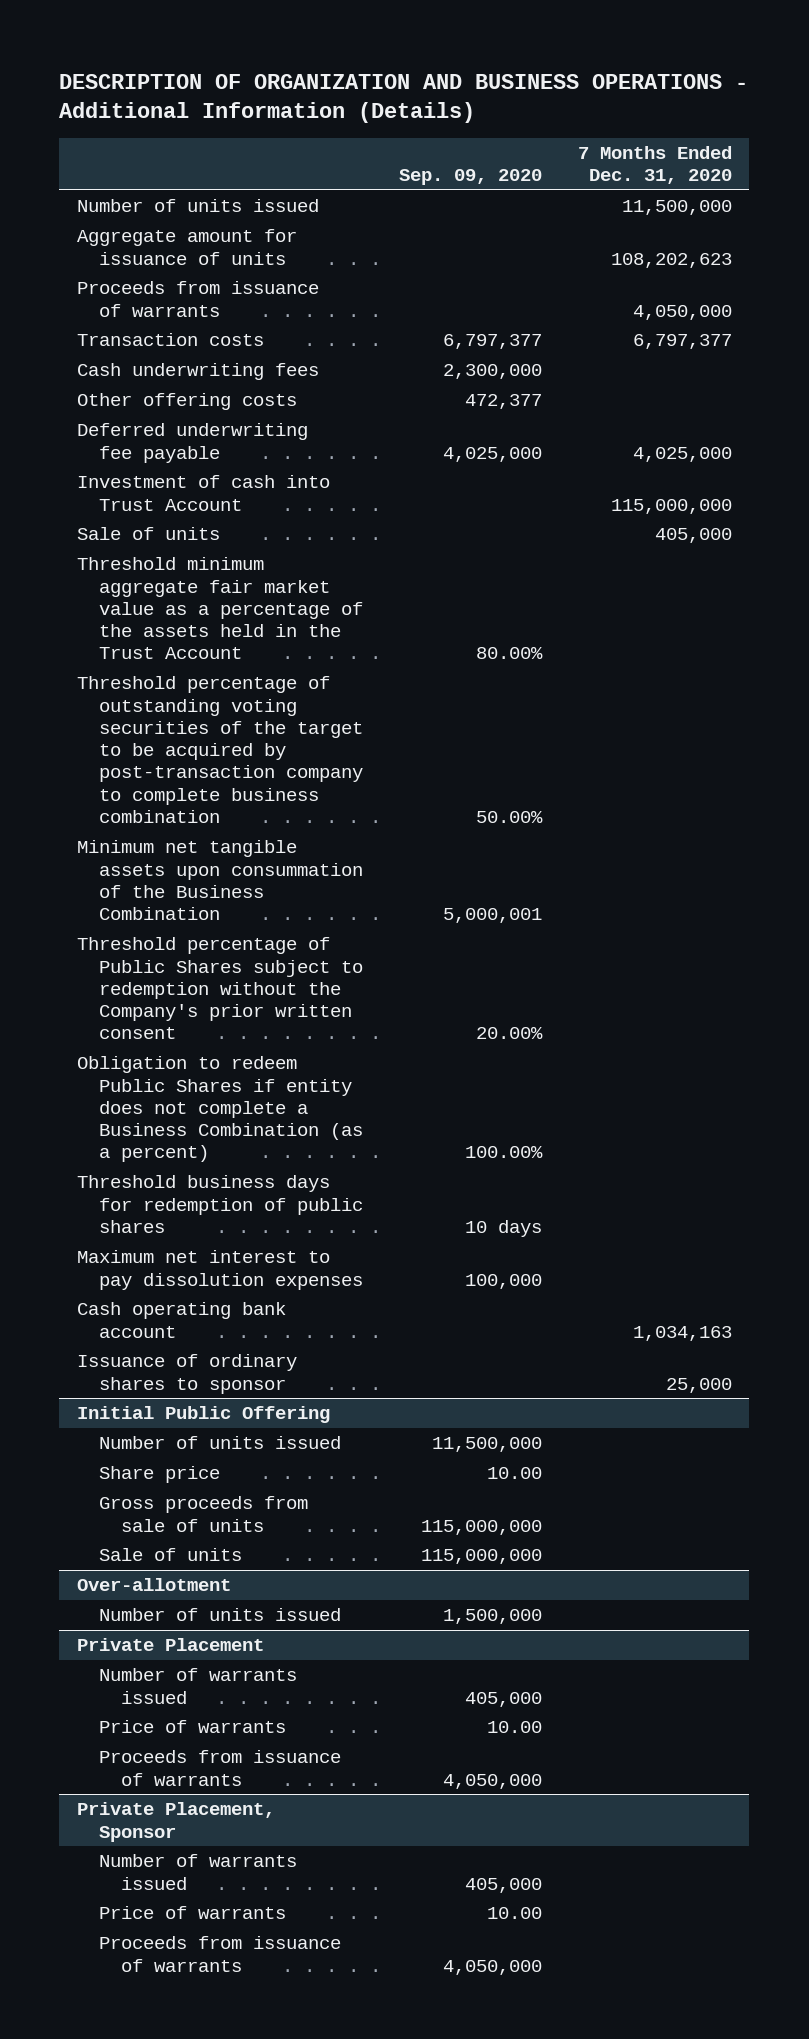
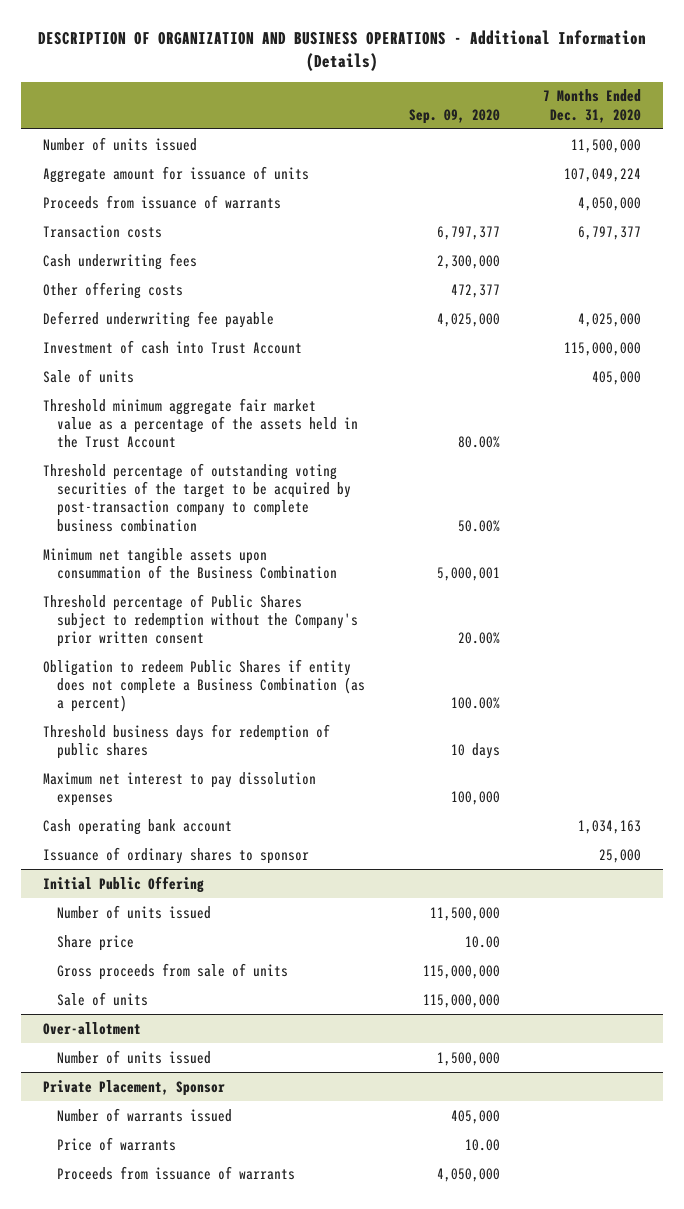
- Aggregate amount for issuance of units | | 108,202,623
+ Aggregate amount for issuance of units | | 107,049,224
- Private Placement
- Number of warrants issued | 405,000 |
- Price of warrants | 10.00 |
- Proceeds from issuance of warrants | 4,050,000 |

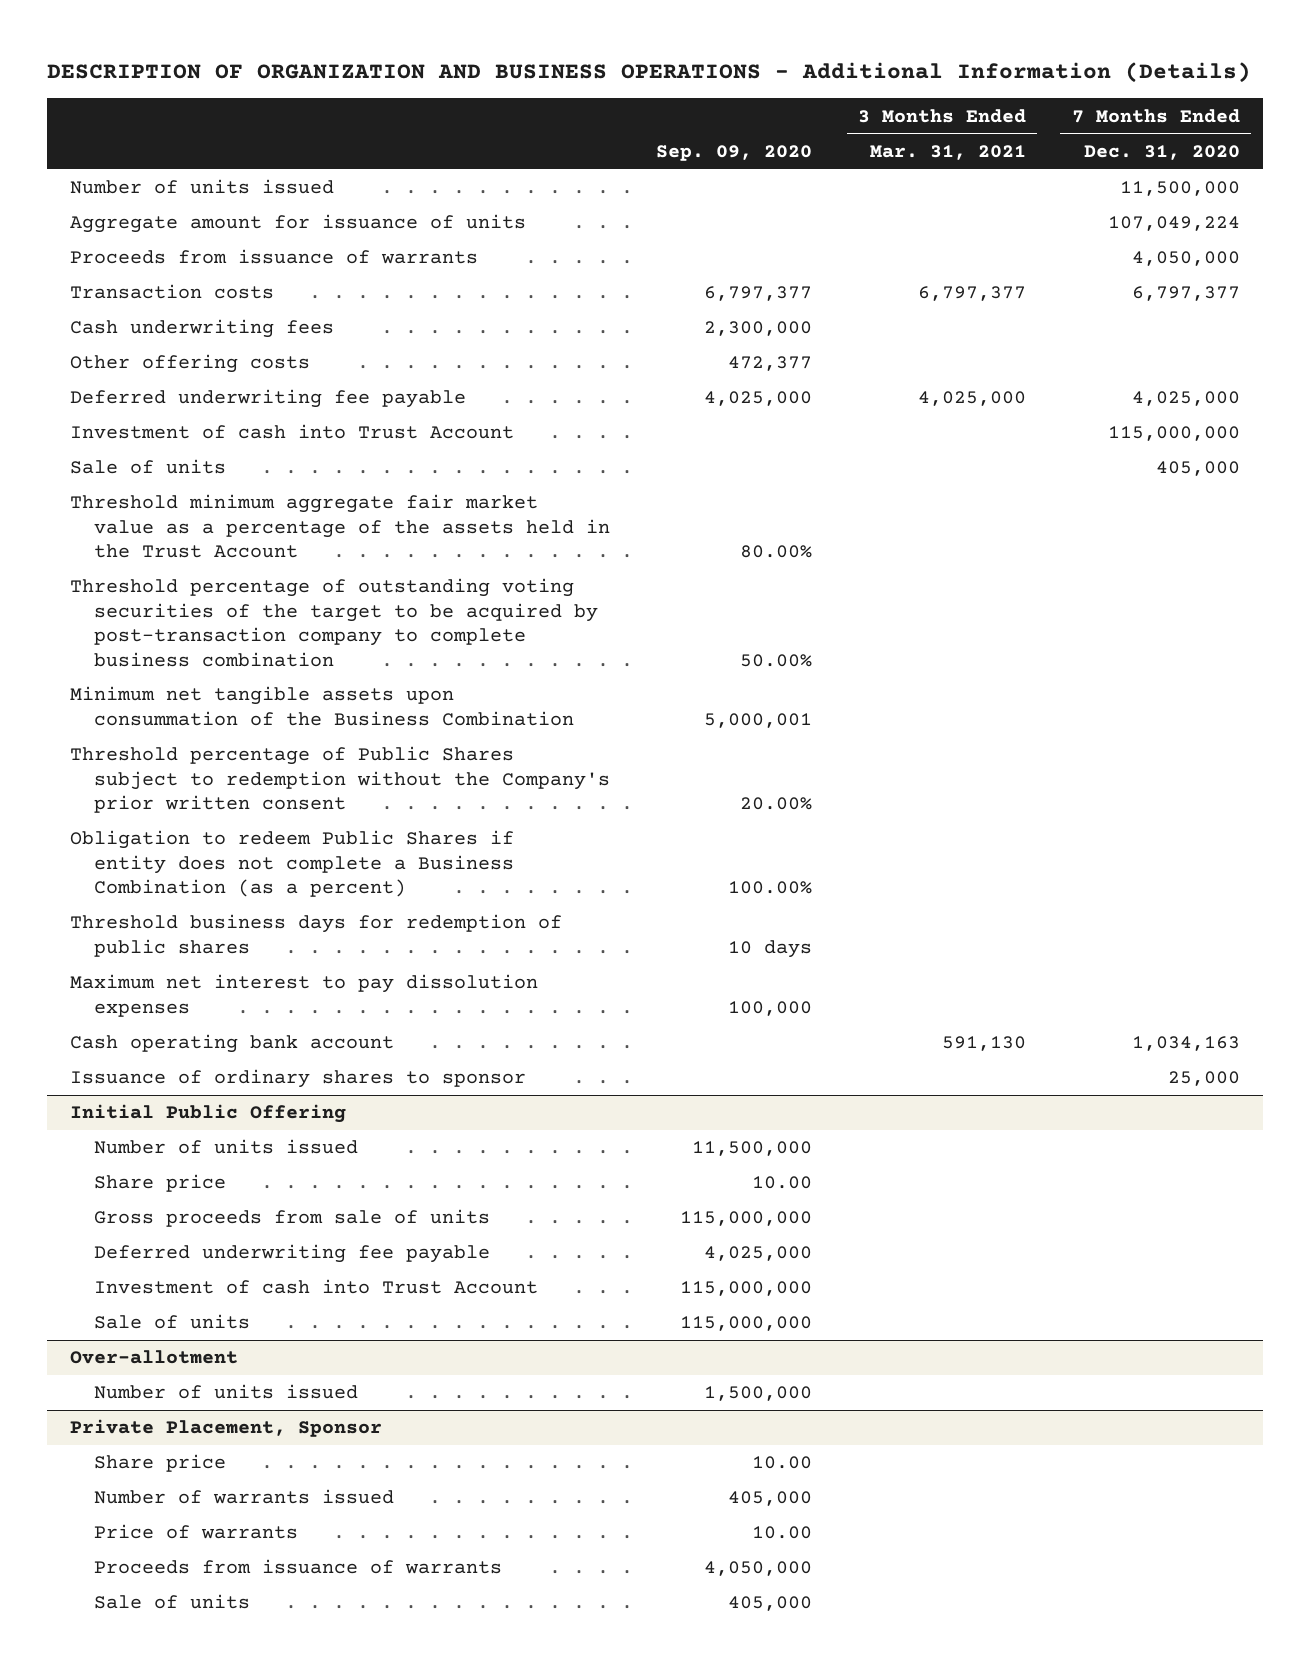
- | Sep. 09, 2020 | 7 Months Ended Dec. 31, 2020
+ | Sep. 09, 2020 | 3 Months Ended Mar. 31, 2021 | 7 Months Ended Dec. 31, 2020
@ Initial Public Offering
+ Deferred underwriting fee payable | 4,025,000 | |
+ Investment of cash into Trust Account | 115,000,000 | |
@ Private Placement, Sponsor
+ Share price | 10.00 | |
+ Sale of units | 405,000 | |

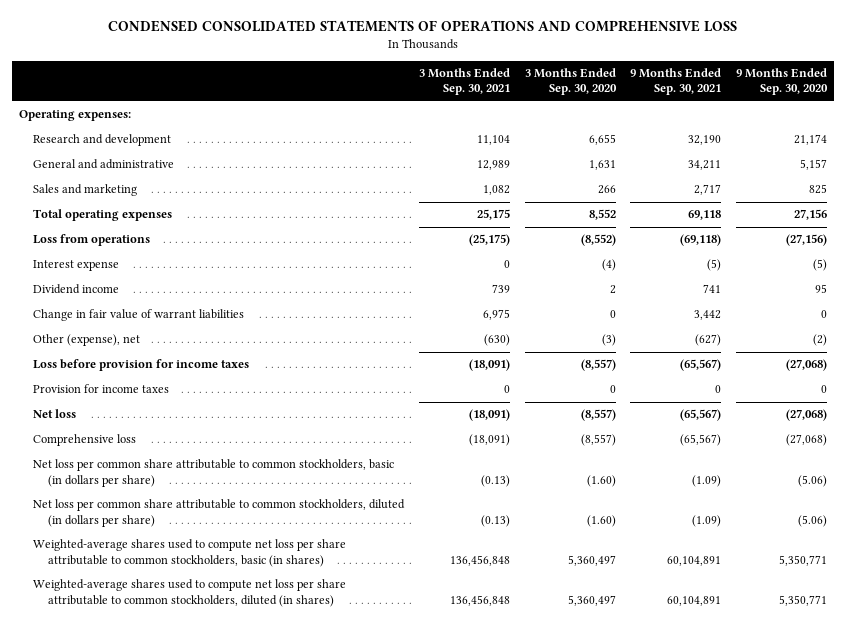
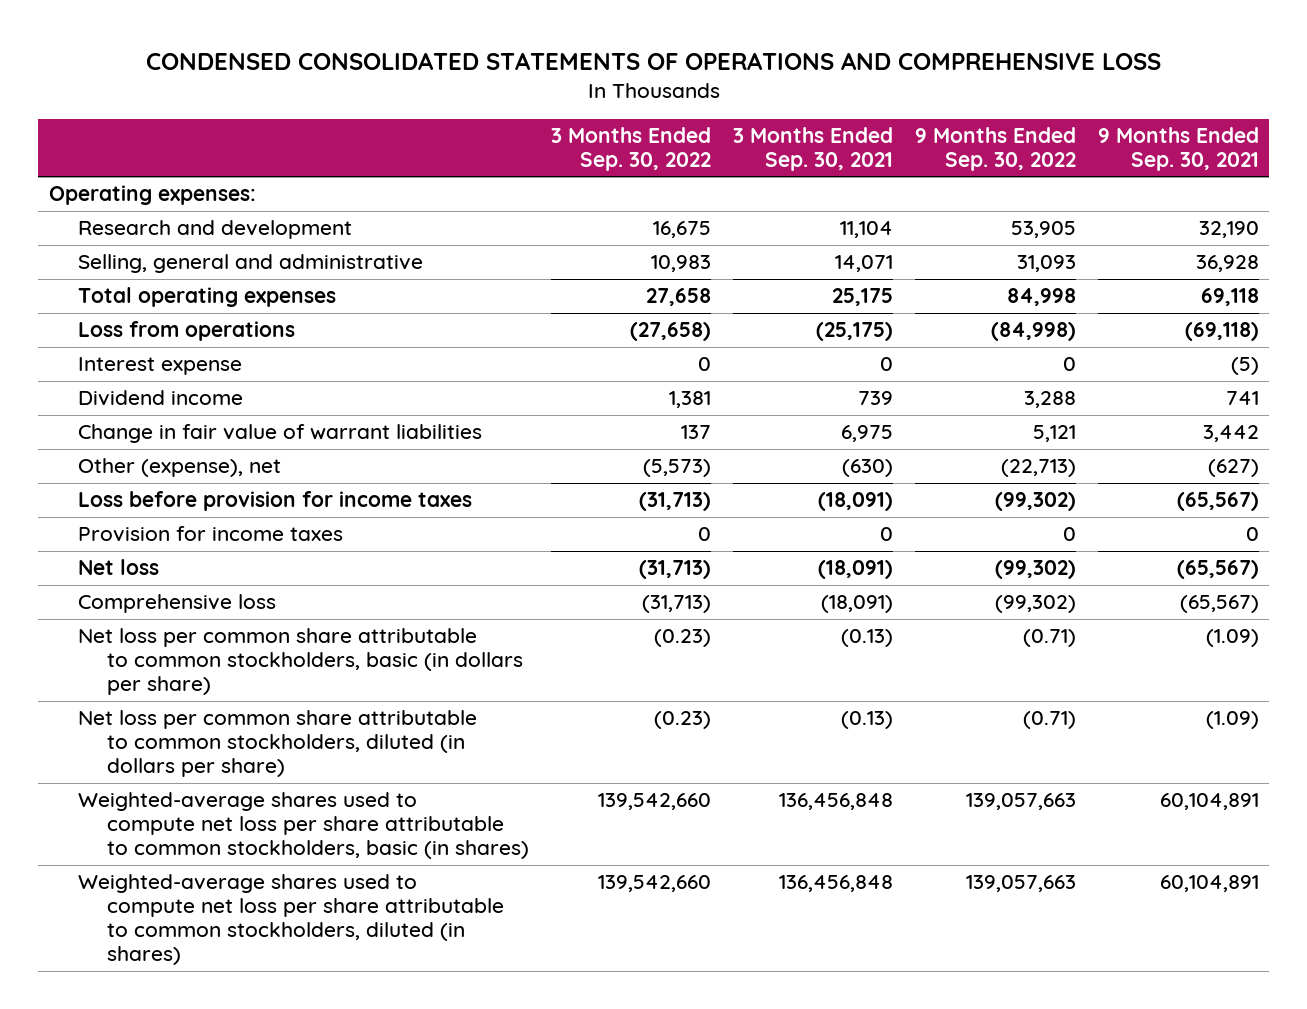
- | 3 Months Ended Sep. 30, 2021 | 3 Months Ended Sep. 30, 2020 | 9 Months Ended Sep. 30, 2021 | 9 Months Ended Sep. 30, 2020
+ | 3 Months Ended Sep. 30, 2022 | 3 Months Ended Sep. 30, 2021 | 9 Months Ended Sep. 30, 2022 | 9 Months Ended Sep. 30, 2021
- General and administrative | 12,989 | 1,631 | 34,211 | 5,157
- Sales and marketing | 1,082 | 266 | 2,717 | 825
+ Selling, general and administrative | 10,983 | 14,071 | 31,093 | 36,928

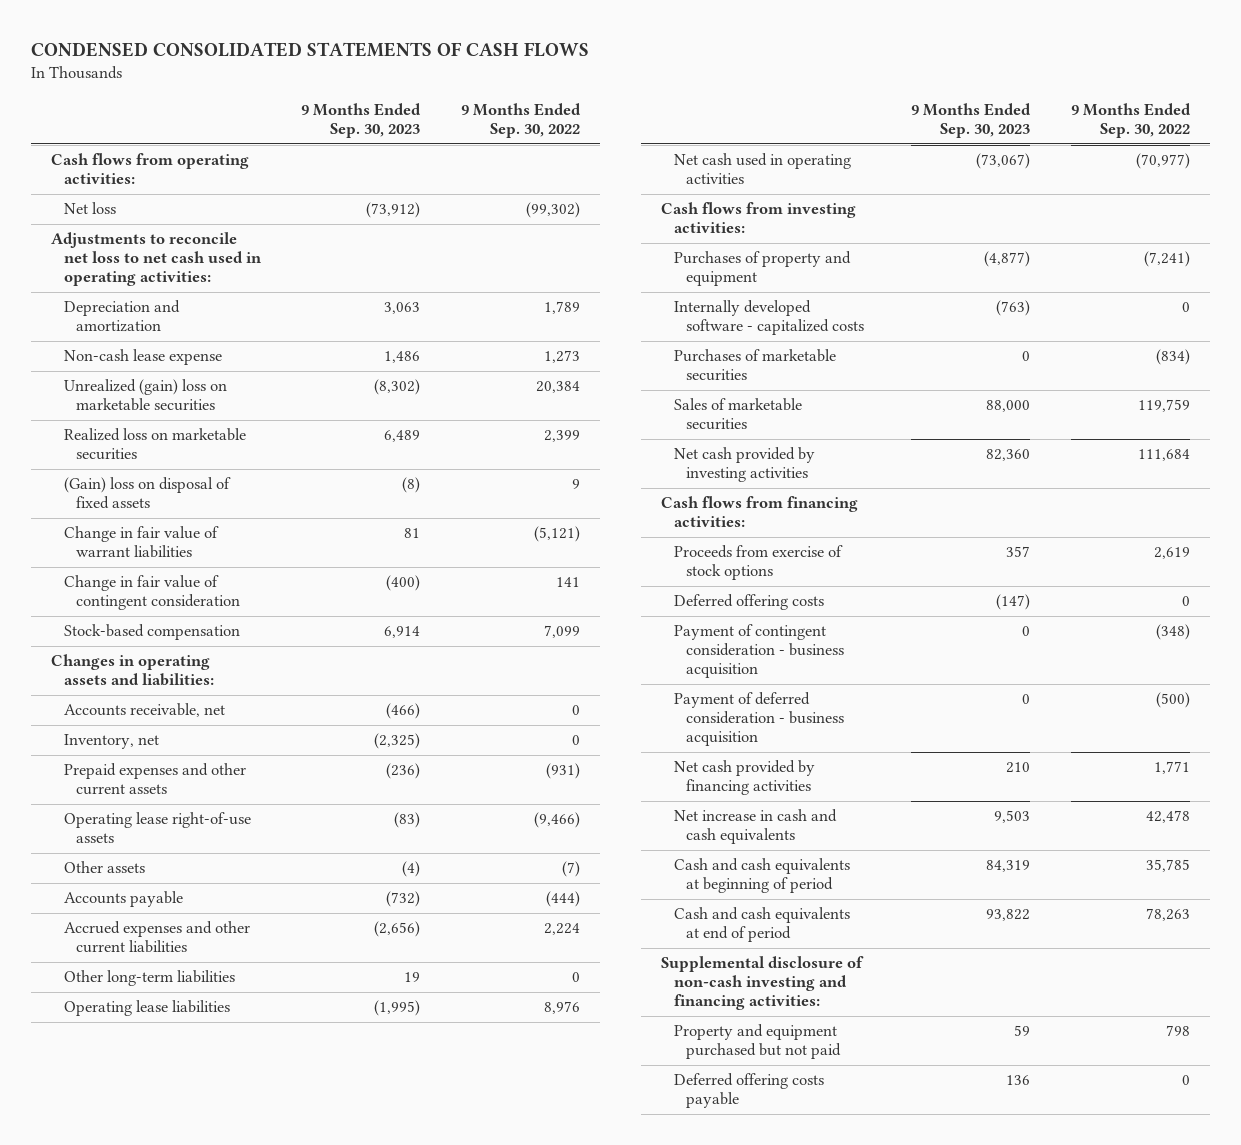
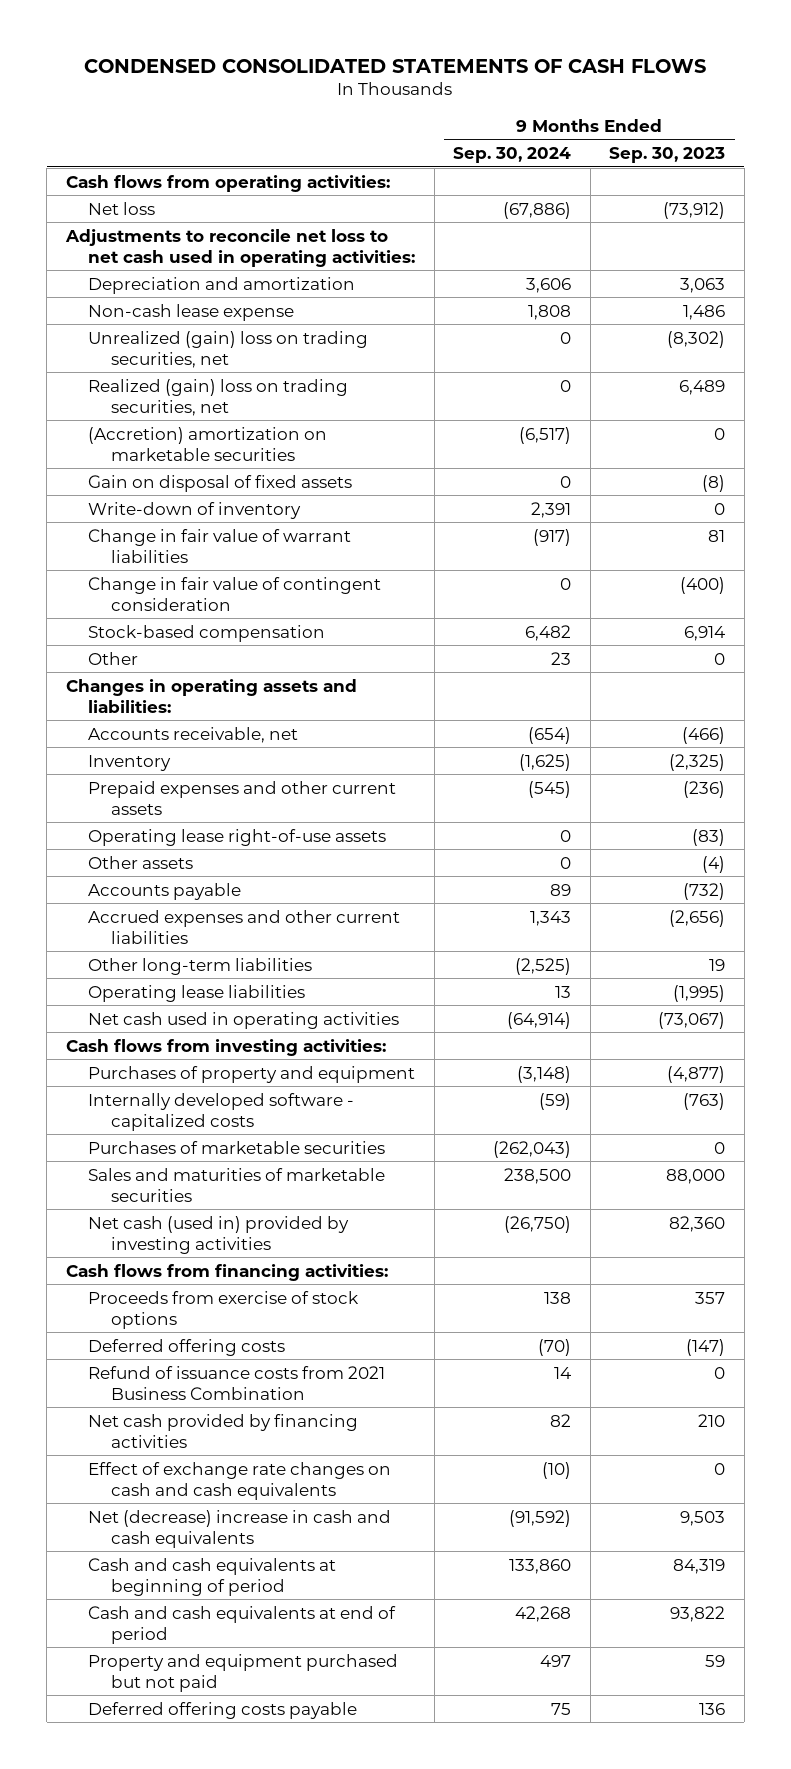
- | 9 Months Ended Sep. 30, 2023 | 9 Months Ended Sep. 30, 2022
+ | 9 Months Ended Sep. 30, 2024 | 9 Months Ended Sep. 30, 2023
- Unrealized (gain) loss on marketable securities | (8,302) | 20,384
- Realized loss on marketable securities | 6,489 | 2,399
- (Gain) loss on disposal of fixed assets | (8) | 9
+ Unrealized (gain) loss on trading securities, net | 0 | (8,302)
+ Realized (gain) loss on trading securities, net | 0 | 6,489
+ (Accretion) amortization on marketable securities | (6,517) | 0
+ Gain on disposal of fixed assets | 0 | (8)
+ Write-down of inventory | 2,391 | 0
+ Other | 23 | 0
- Inventory, net | (2,325) | 0
+ Inventory | (1,625) | (2,325)
- Sales of marketable securities | 88,000 | 119,759
- Net cash provided by investing activities | 82,360 | 111,684
+ Sales and maturities of marketable securities | 238,500 | 88,000
+ Net cash (used in) provided by investing activities | (26,750) | 82,360
- Payment of contingent consideration - business acquisition | 0 | (348)
- Payment of deferred consideration - business acquisition | 0 | (500)
+ Refund of issuance costs from 2021 Business Combination | 14 | 0
- Net increase in cash and cash equivalents | 9,503 | 42,478
+ Effect of exchange rate changes on cash and cash equivalents | (10) | 0
+ Net (decrease) increase in cash and cash equivalents | (91,592) | 9,503
- Supplemental disclosure of non-cash investing and financing activities:

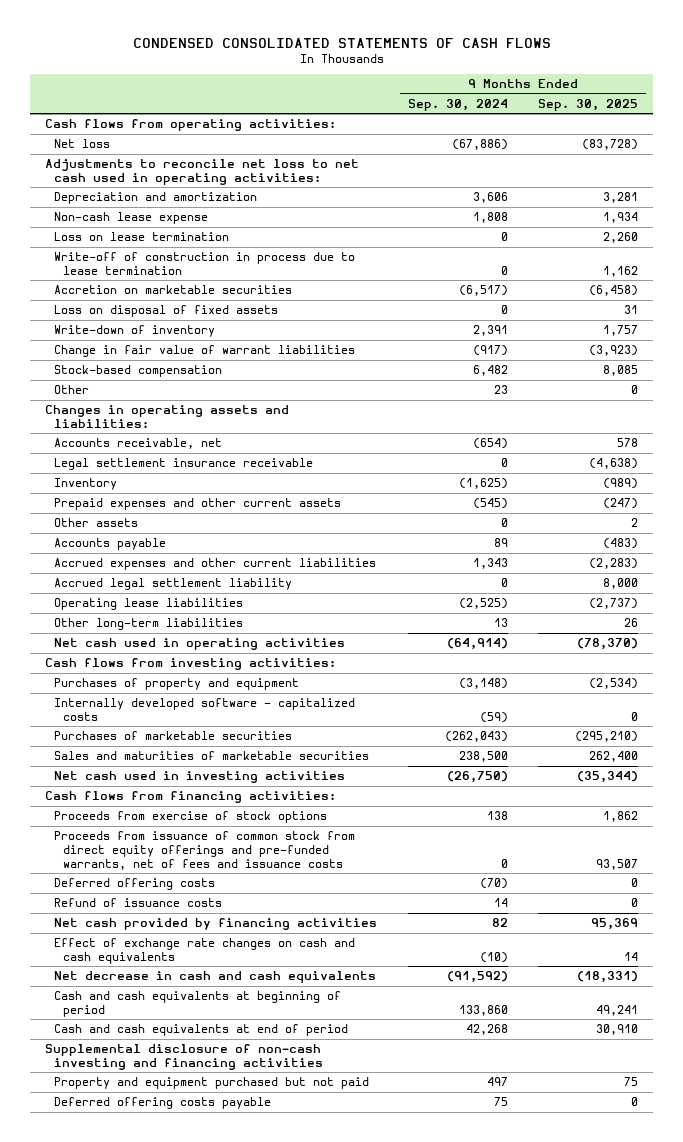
- | 9 Months Ended Sep. 30, 2024 | 9 Months Ended Sep. 30, 2023
+ | 9 Months Ended Sep. 30, 2024 | 9 Months Ended Sep. 30, 2025
- Unrealized (gain) loss on trading securities, net | 0 | (8,302)
- Realized (gain) loss on trading securities, net | 0 | 6,489
- (Accretion) amortization on marketable securities | (6,517) | 0
- Gain on disposal of fixed assets | 0 | (8)
+ Loss on lease termination | 0 | 2,260
+ Write-off of construction in process due to lease termination | 0 | 1,162
+ Accretion on marketable securities | (6,517) | (6,458)
+ Loss on disposal of fixed assets | 0 | 31
- Change in fair value of contingent consideration | 0 | (400)
+ Legal settlement insurance receivable | 0 | (4,638)
- Operating lease right-of-use assets | 0 | (83)
- Other long-term liabilities | (2,525) | 19
- Operating lease liabilities | 13 | (1,995)
+ Accrued legal settlement liability | 0 | 8,000
+ Operating lease liabilities | (2,525) | (2,737)
+ Other long-term liabilities | 13 | 26
- Net cash (used in) provided by investing activities | (26,750) | 82,360
+ Net cash used in investing activities | (26,750) | (35,344)
+ Proceeds from issuance of common stock from direct equity offerings and pre-funded warrants, net of fees and issuance costs | 0 | 93,507
- Refund of issuance costs from 2021 Business Combination | 14 | 0
+ Refund of issuance costs | 14 | 0
- Net (decrease) increase in cash and cash equivalents | (91,592) | 9,503
+ Net decrease in cash and cash equivalents | (91,592) | (18,331)
+ Supplemental disclosure of non-cash investing and financing activities

